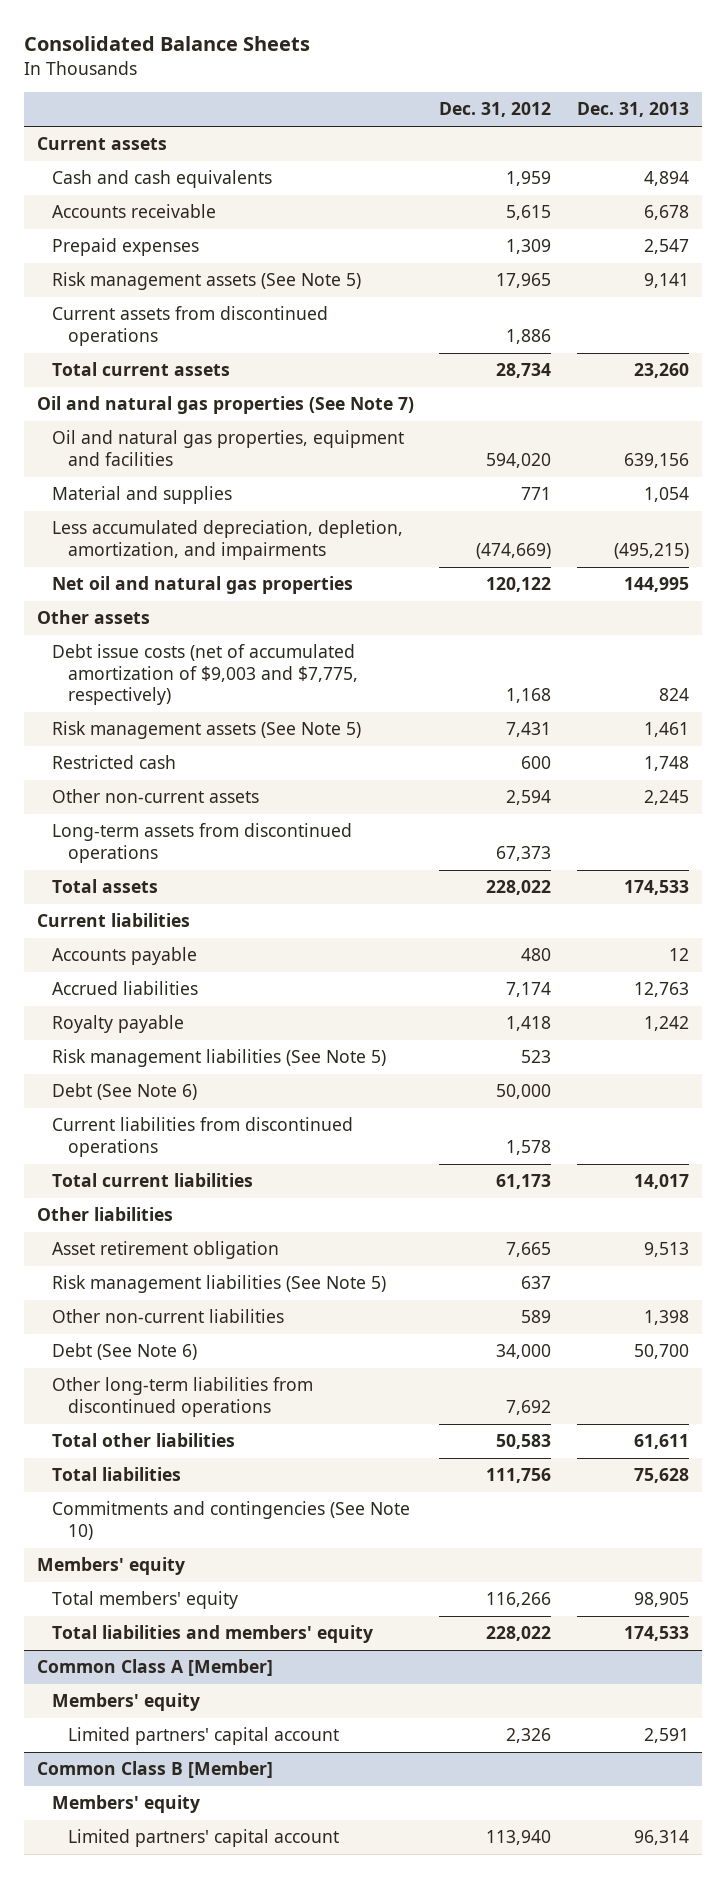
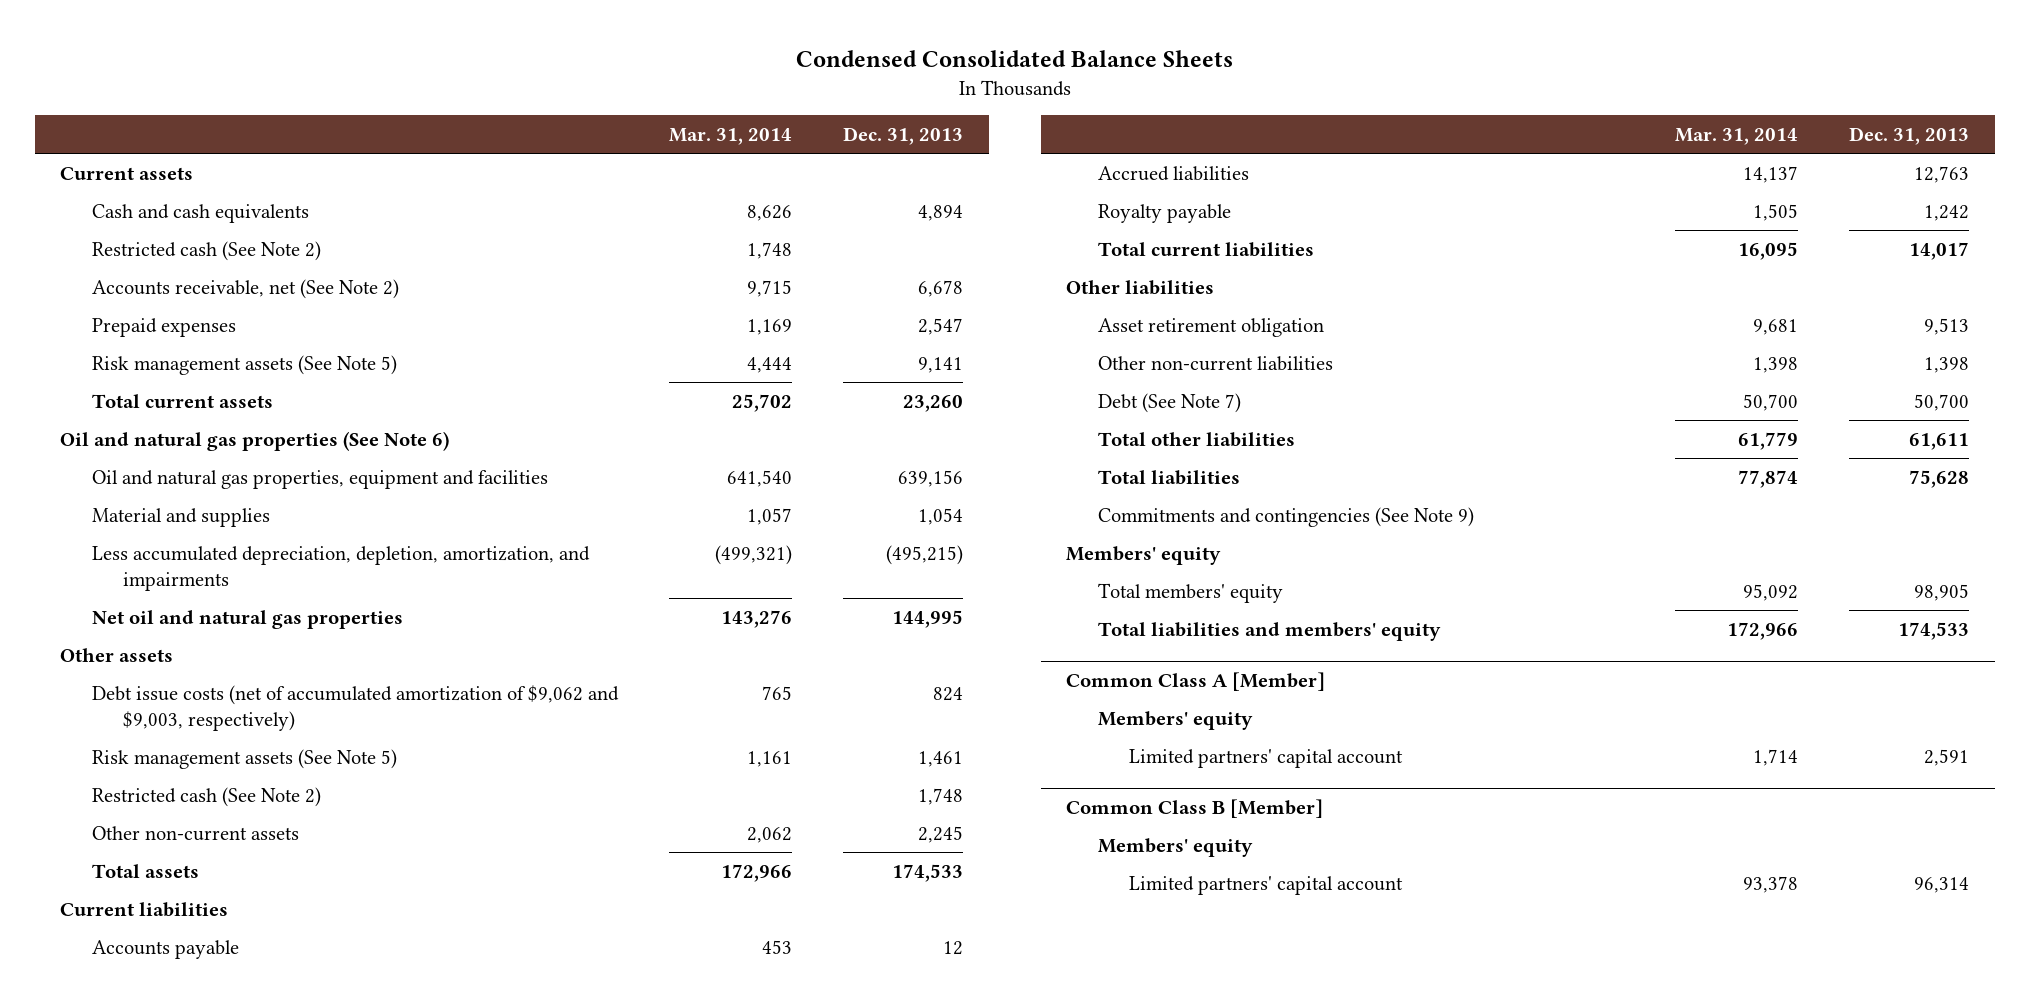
- Consolidated Balance Sheets
+ Condensed Consolidated Balance Sheets
- | Dec. 31, 2012 | Dec. 31, 2013
+ | Mar. 31, 2014 | Dec. 31, 2013
- Accounts receivable | 5,615 | 6,678
+ Restricted cash (See Note 2) | 1,748 |
+ Accounts receivable, net (See Note 2) | 9,715 | 6,678
- Current assets from discontinued operations | 1,886 |
- Oil and natural gas properties (See Note 7)
+ Oil and natural gas properties (See Note 6)
- Debt issue costs (net of accumulated amortization of $9,003 and $7,775, respectively) | 1,168 | 824
+ Debt issue costs (net of accumulated amortization of $9,062 and $9,003, respectively) | 765 | 824
- Restricted cash | 600 | 1,748
+ Restricted cash (See Note 2) | | 1,748
- Long-term assets from discontinued operations | 67,373 |
- Risk management liabilities (See Note 5) | 523 |
- Debt (See Note 6) | 50,000 |
- Current liabilities from discontinued operations | 1,578 |
- Risk management liabilities (See Note 5) | 637 |
- Debt (See Note 6) | 34,000 | 50,700
- Other long-term liabilities from discontinued operations | 7,692 |
+ Debt (See Note 7) | 50,700 | 50,700
- Commitments and contingencies (See Note 10)
+ Commitments and contingencies (See Note 9)

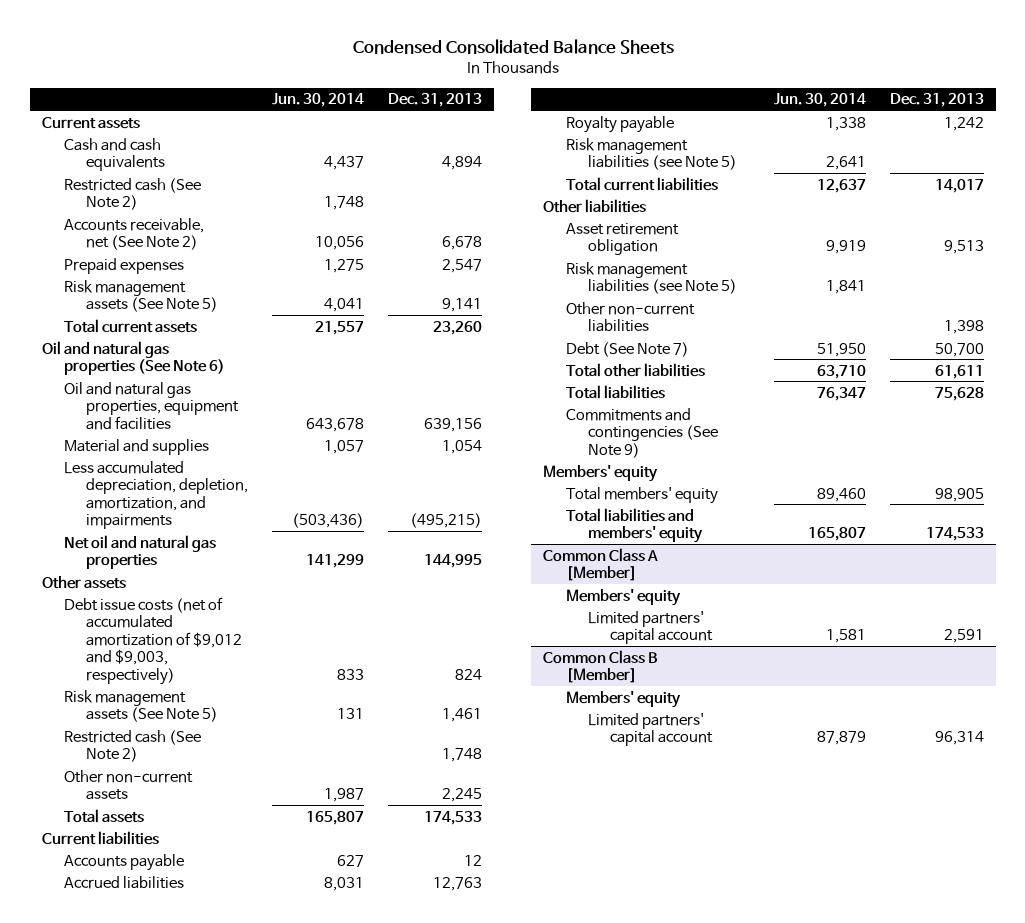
- | Mar. 31, 2014 | Dec. 31, 2013
+ | Jun. 30, 2014 | Dec. 31, 2013
- Debt issue costs (net of accumulated amortization of $9,062 and $9,003, respectively) | 765 | 824
+ Debt issue costs (net of accumulated amortization of $9,012 and $9,003, respectively) | 833 | 824
+ Risk management liabilities (see Note 5) | 2,641 |
+ Risk management liabilities (see Note 5) | 1,841 |

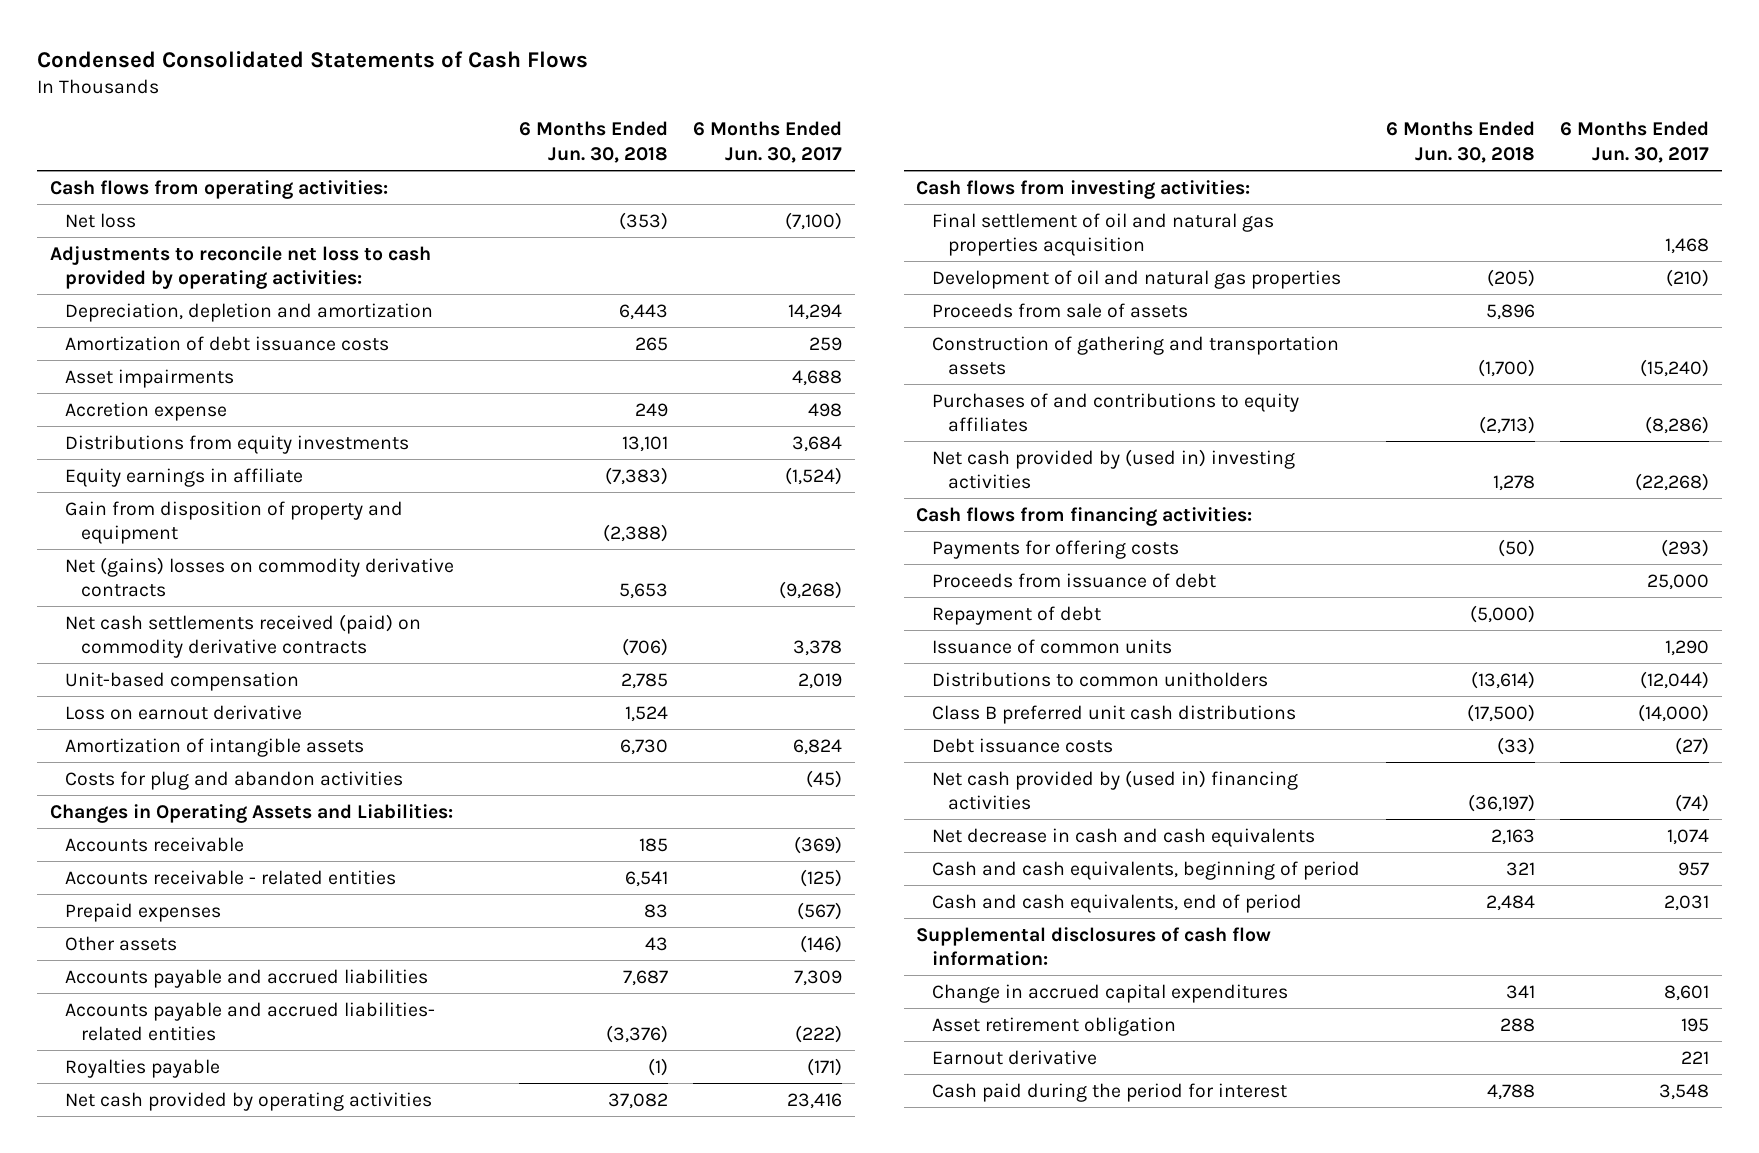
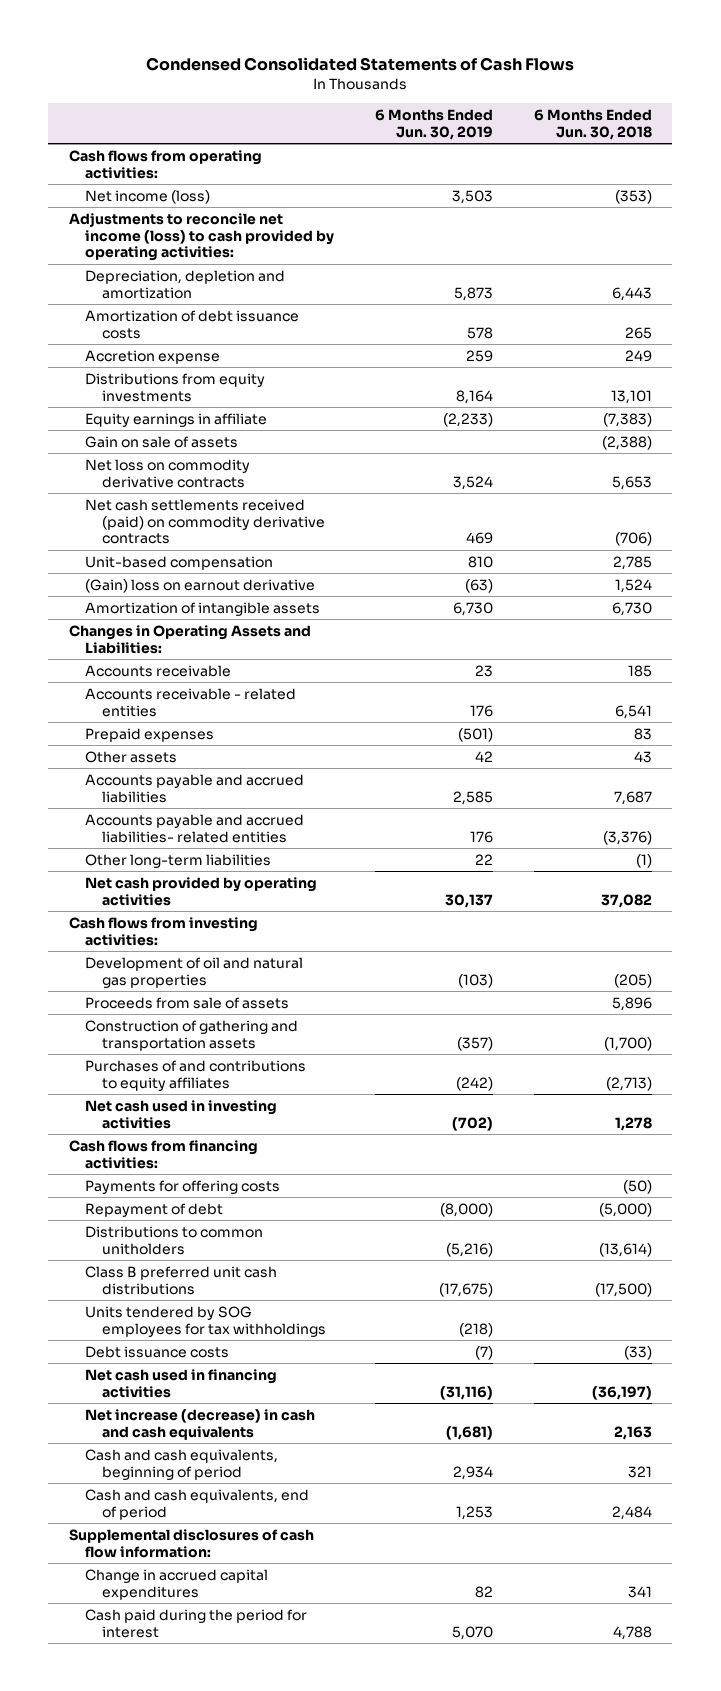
- | 6 Months Ended Jun. 30, 2018 | 6 Months Ended Jun. 30, 2017
+ | 6 Months Ended Jun. 30, 2019 | 6 Months Ended Jun. 30, 2018
- Net loss | (353) | (7,100)
- Adjustments to reconcile net loss to cash provided by operating activities:
+ Net income (loss) | 3,503 | (353)
+ Adjustments to reconcile net income (loss) to cash provided by operating activities:
- Asset impairments | | 4,688
- Gain from disposition of property and equipment | (2,388) |
- Net (gains) losses on commodity derivative contracts | 5,653 | (9,268)
+ Gain on sale of assets | | (2,388)
+ Net loss on commodity derivative contracts | 3,524 | 5,653
- Loss on earnout derivative | 1,524 |
+ (Gain) loss on earnout derivative | (63) | 1,524
- Costs for plug and abandon activities | | (45)
- Royalties payable | (1) | (171)
+ Other long-term liabilities | 22 | (1)
- Final settlement of oil and natural gas properties acquisition | | 1,468
- Net cash provided by (used in) investing activities | 1,278 | (22,268)
+ Net cash used in investing activities | (702) | 1,278
- Proceeds from issuance of debt | | 25,000
- Issuance of common units | | 1,290
+ Units tendered by SOG employees for tax withholdings | (218) |
- Net cash provided by (used in) financing activities | (36,197) | (74)
- Net decrease in cash and cash equivalents | 2,163 | 1,074
+ Net cash used in financing activities | (31,116) | (36,197)
+ Net increase (decrease) in cash and cash equivalents | (1,681) | 2,163
- Asset retirement obligation | 288 | 195
- Earnout derivative | | 221

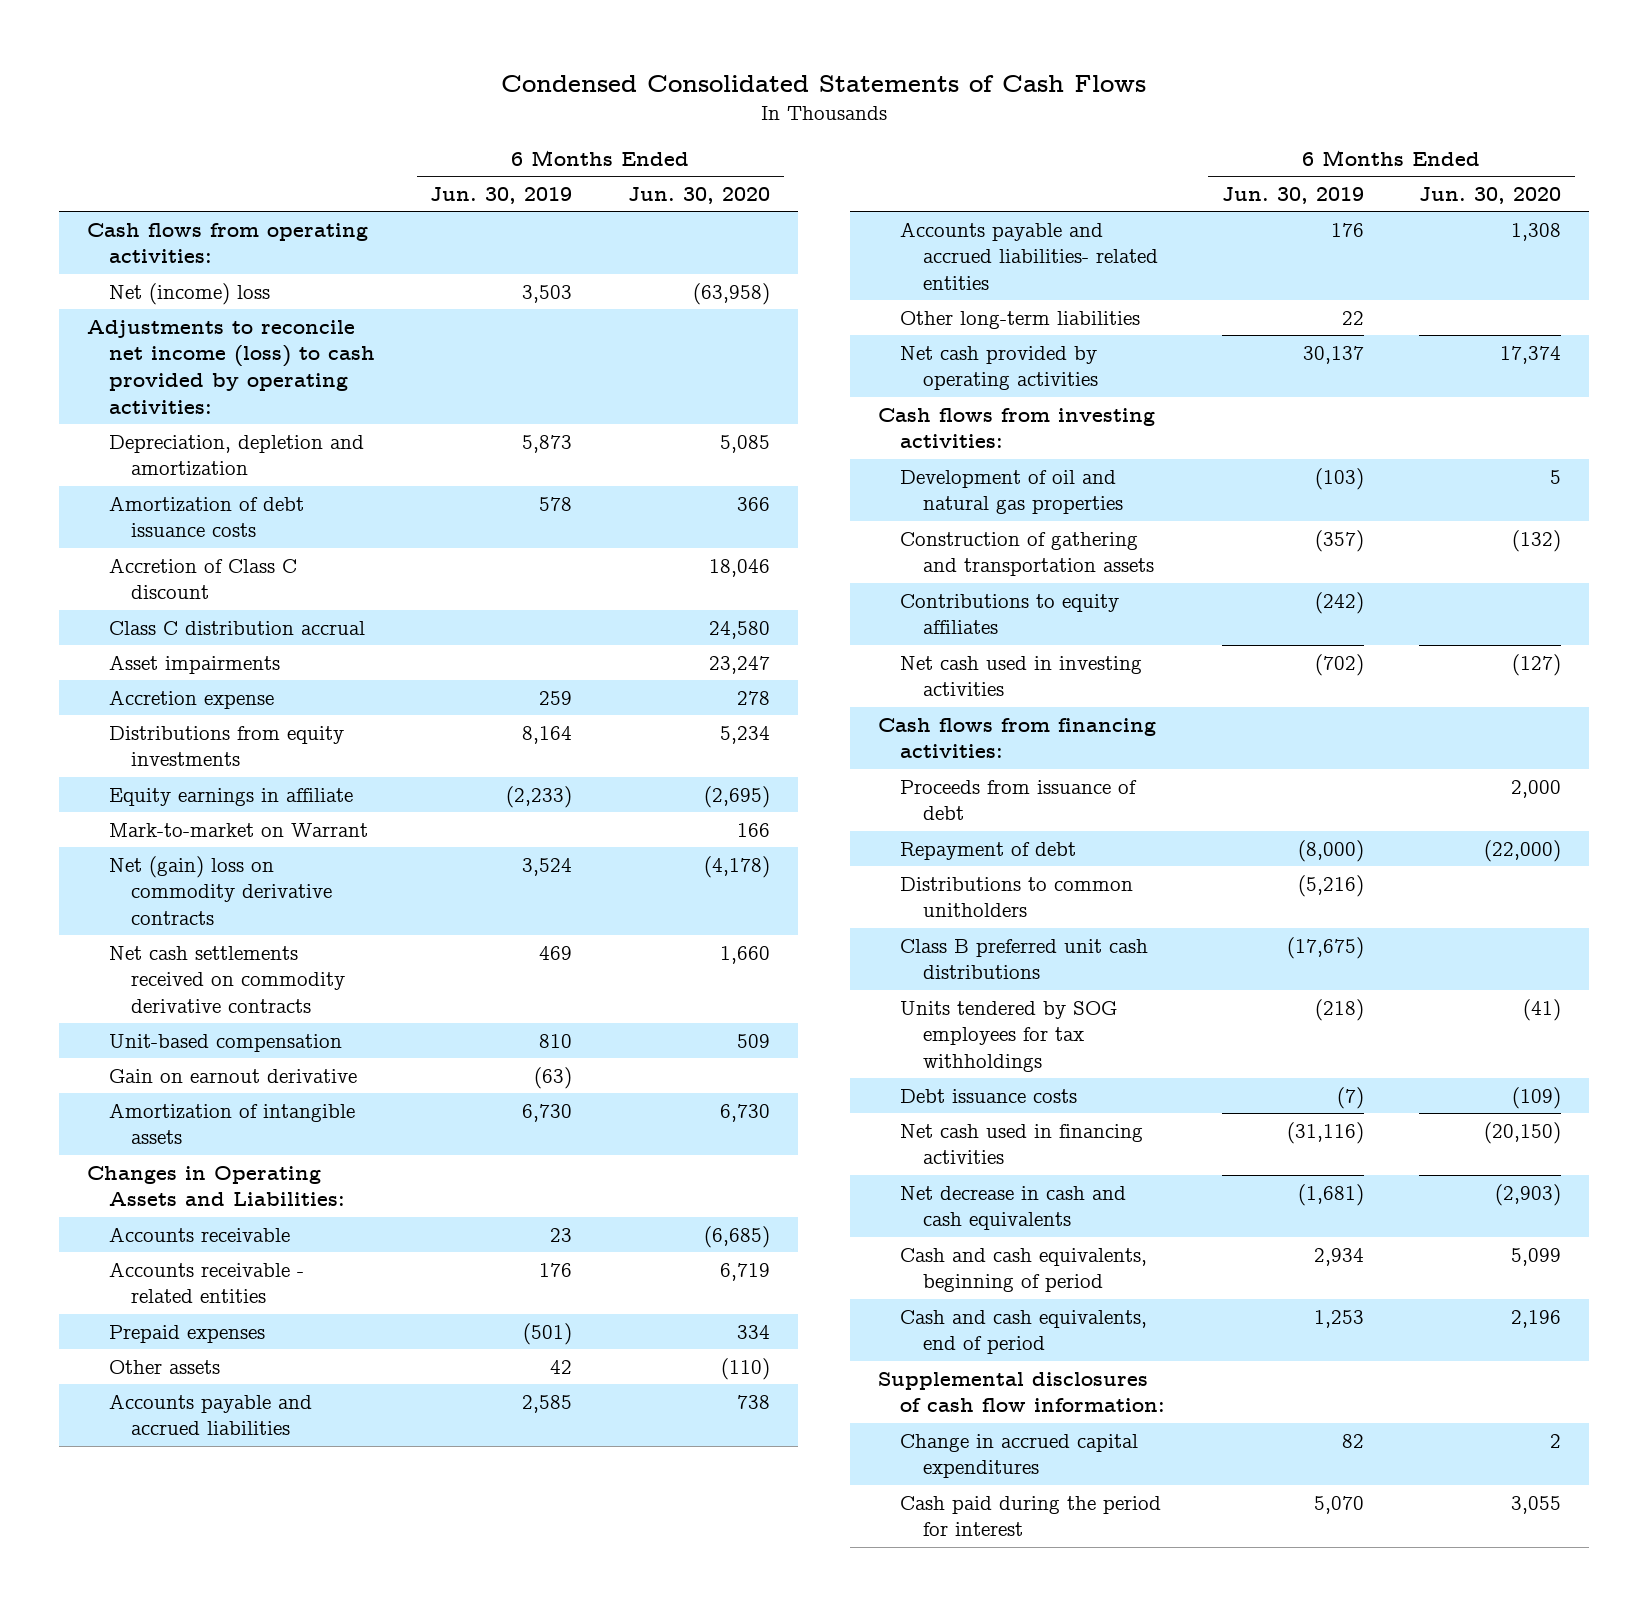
- | 6 Months Ended Jun. 30, 2019 | 6 Months Ended Jun. 30, 2018
+ | 6 Months Ended Jun. 30, 2019 | 6 Months Ended Jun. 30, 2020
- Net income (loss) | 3,503 | (353)
+ Net (income) loss | 3,503 | (63,958)
+ Accretion of Class C discount | | 18,046
+ Class C distribution accrual | | 24,580
+ Asset impairments | | 23,247
- Gain on sale of assets | | (2,388)
- Net loss on commodity derivative contracts | 3,524 | 5,653
- Net cash settlements received (paid) on commodity derivative contracts | 469 | (706)
+ Mark-to-market on Warrant | | 166
+ Net (gain) loss on commodity derivative contracts | 3,524 | (4,178)
+ Net cash settlements received on commodity derivative contracts | 469 | 1,660
- (Gain) loss on earnout derivative | (63) | 1,524
+ Gain on earnout derivative | (63) |
- Proceeds from sale of assets | | 5,896
- Purchases of and contributions to equity affiliates | (242) | (2,713)
+ Contributions to equity affiliates | (242) |
- Payments for offering costs | | (50)
+ Proceeds from issuance of debt | | 2,000
- Net increase (decrease) in cash and cash equivalents | (1,681) | 2,163
+ Net decrease in cash and cash equivalents | (1,681) | (2,903)

